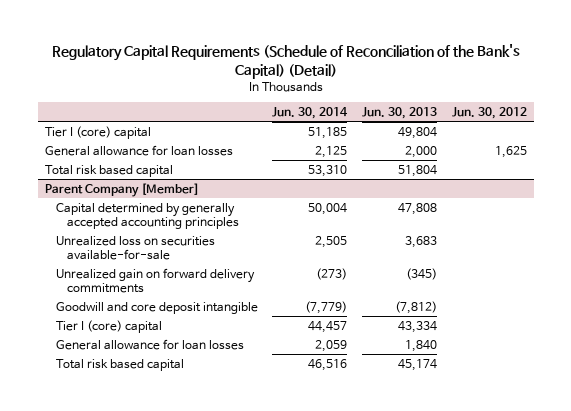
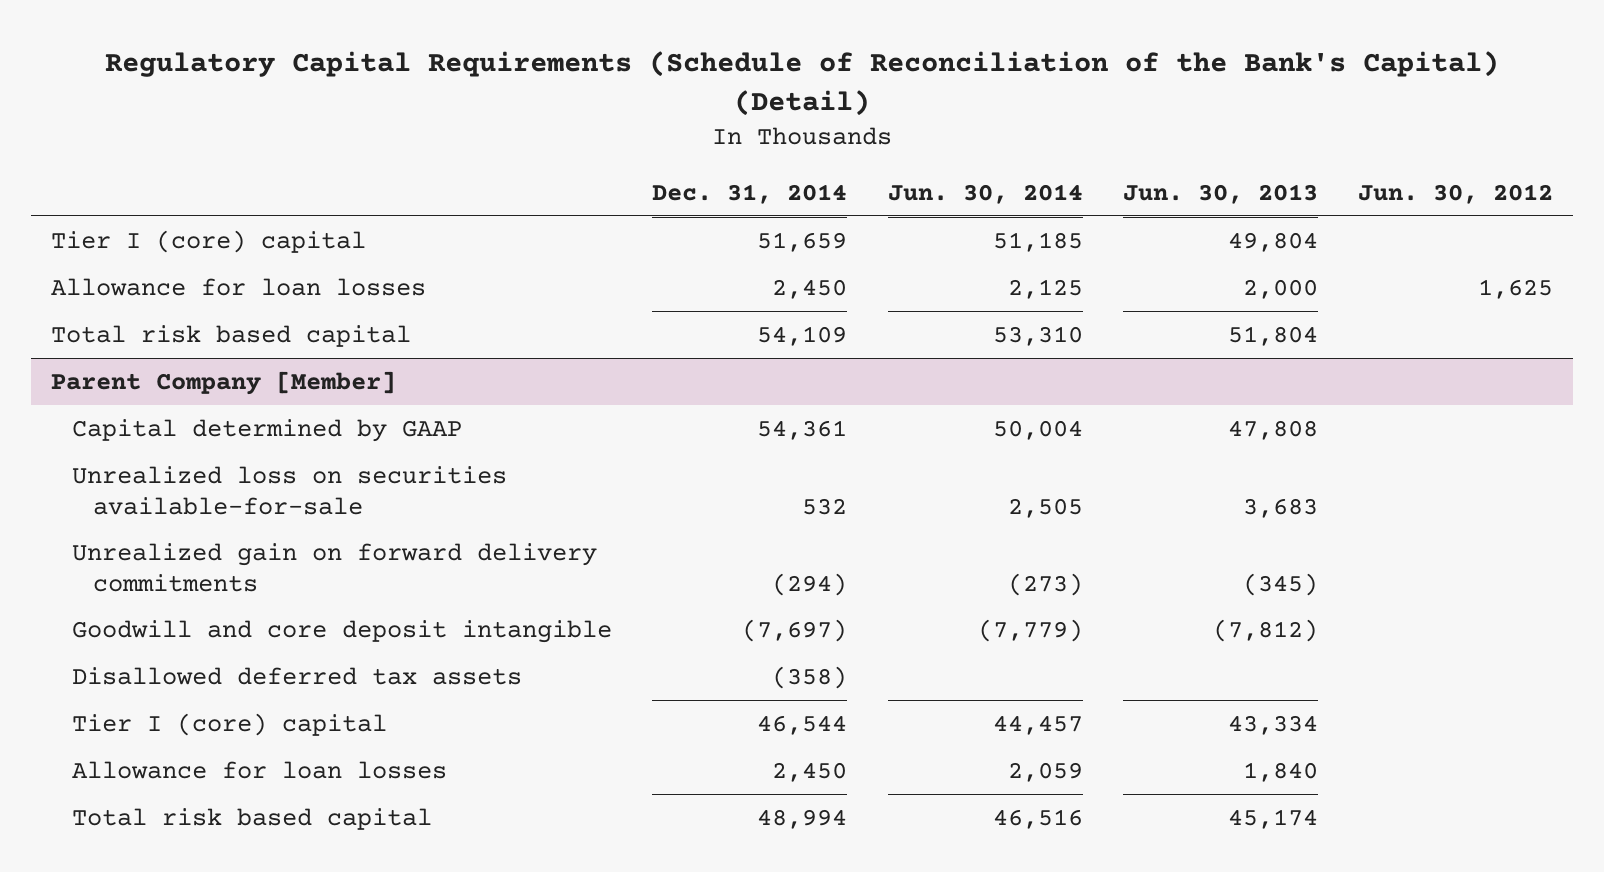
- | Jun. 30, 2014 | Jun. 30, 2013 | Jun. 30, 2012
+ | Dec. 31, 2014 | Jun. 30, 2014 | Jun. 30, 2013 | Jun. 30, 2012
- General allowance for loan losses | 2,125 | 2,000 | 1,625
+ Allowance for loan losses | 2,450 | 2,125 | 2,000 | 1,625
@ Parent Company [Member]
- Capital determined by generally accepted accounting principles | 50,004 | 47,808 |
+ Capital determined by GAAP | 54,361 | 50,004 | 47,808 |
+ Disallowed deferred tax assets | (358) | | |
- General allowance for loan losses | 2,059 | 1,840 |
+ Allowance for loan losses | 2,450 | 2,059 | 1,840 |

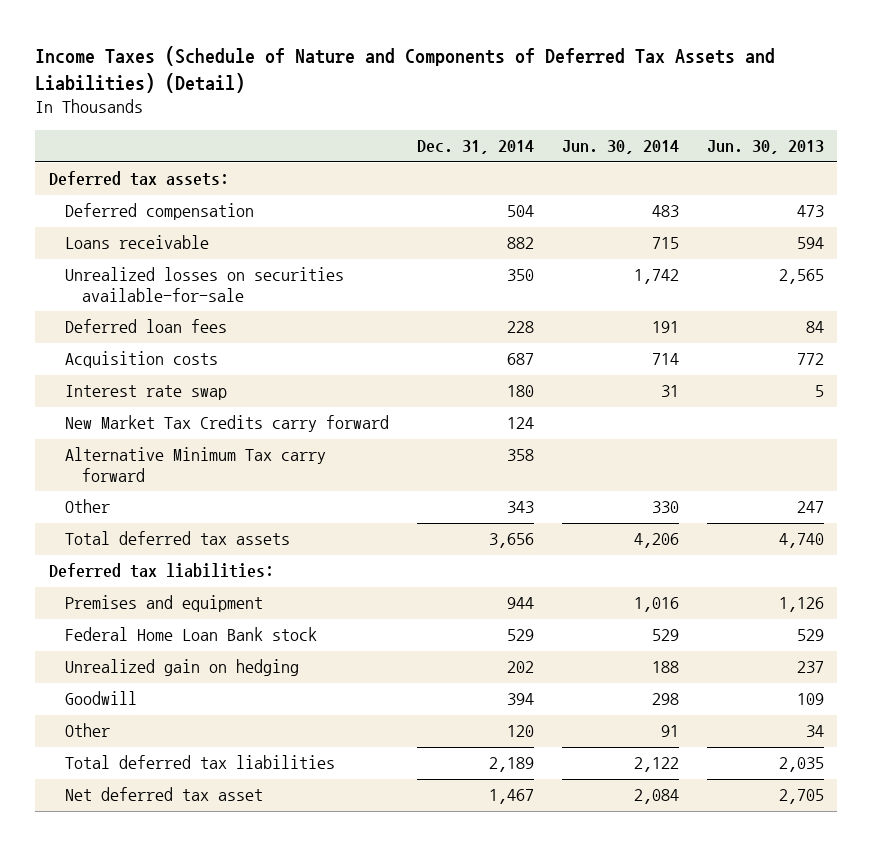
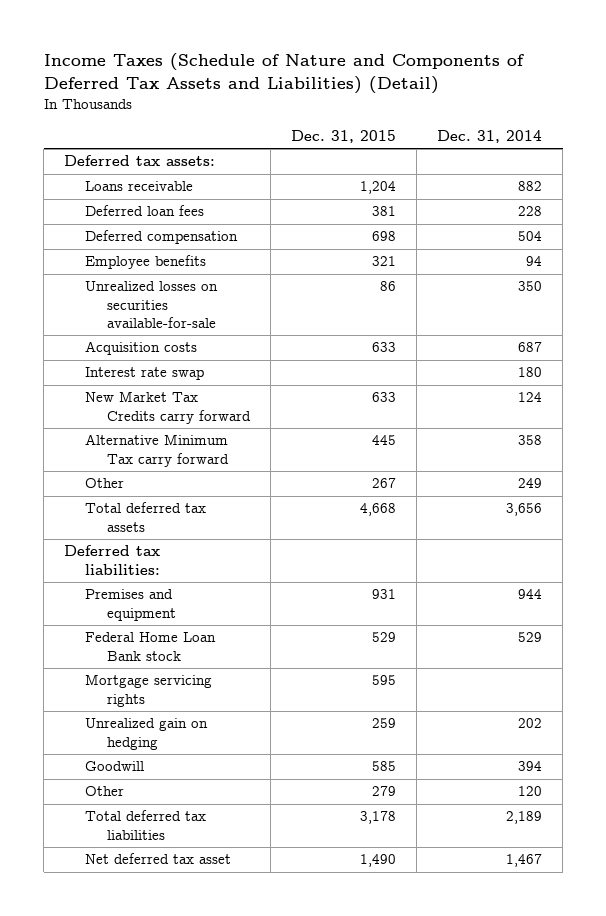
- | Dec. 31, 2014 | Jun. 30, 2014 | Jun. 30, 2013
+ | Dec. 31, 2015 | Dec. 31, 2014
moved down: Deferred compensation | 698 | 504
+ Employee benefits | 321 | 94
moved down: Unrealized losses on securities available-for-sale | 86 | 350
- Other | 343 | 330 | 247
+ Other | 267 | 249
+ Mortgage servicing rights | 595 |

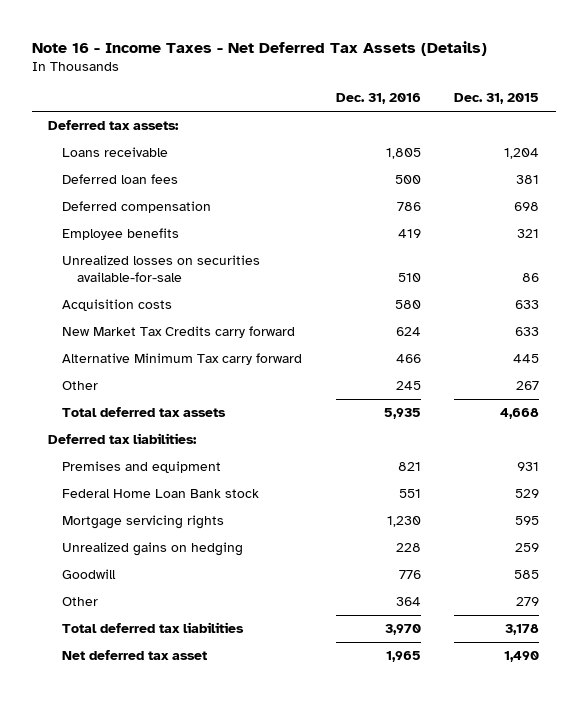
- Income Taxes (Schedule of Nature and Components of Deferred Tax Assets and Liabilities) (Detail)
+ Note 16 - Income Taxes - Net Deferred Tax Assets (Details)
- | Dec. 31, 2015 | Dec. 31, 2014
+ | Dec. 31, 2016 | Dec. 31, 2015
- Interest rate swap | | 180
- Unrealized gain on hedging | 259 | 202
+ Unrealized gains on hedging | 228 | 259

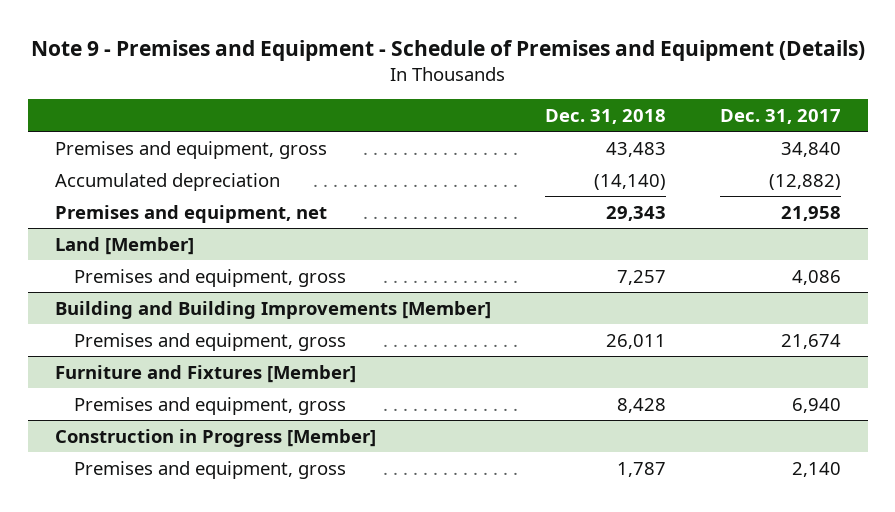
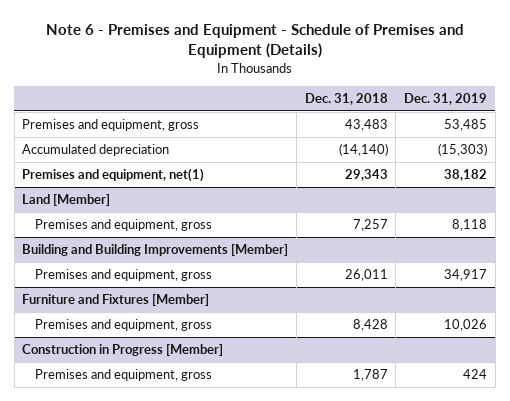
- Note 9 - Premises and Equipment - Schedule of Premises and Equipment (Details)
+ Note 6 - Premises and Equipment - Schedule of Premises and Equipment (Details)
- | Dec. 31, 2018 | Dec. 31, 2017
+ | Dec. 31, 2018 | Dec. 31, 2019
- Premises and equipment, net | 29,343 | 21,958
+ Premises and equipment, net(1) | 29,343 | 38,182

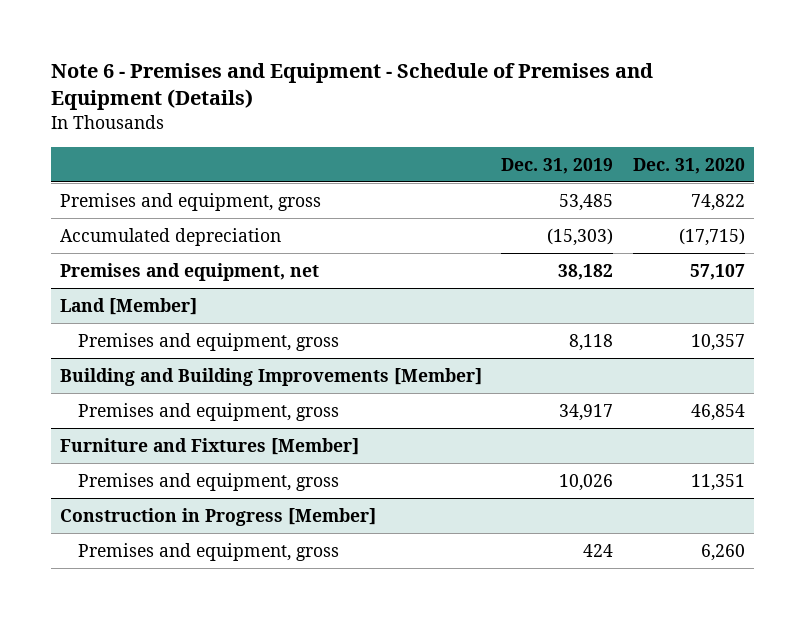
- | Dec. 31, 2018 | Dec. 31, 2019
+ | Dec. 31, 2019 | Dec. 31, 2020
- Premises and equipment, net(1) | 29,343 | 38,182
+ Premises and equipment, net | 38,182 | 57,107

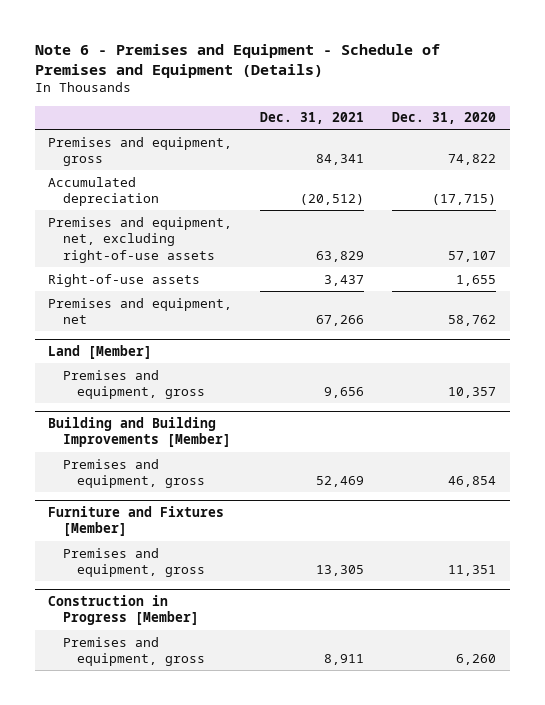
- | Dec. 31, 2019 | Dec. 31, 2020
+ | Dec. 31, 2021 | Dec. 31, 2020
- Premises and equipment, net | 38,182 | 57,107
+ Premises and equipment, net, excluding right-of-use assets | 63,829 | 57,107
+ Right-of-use assets | 3,437 | 1,655
+ Premises and equipment, net | 67,266 | 58,762

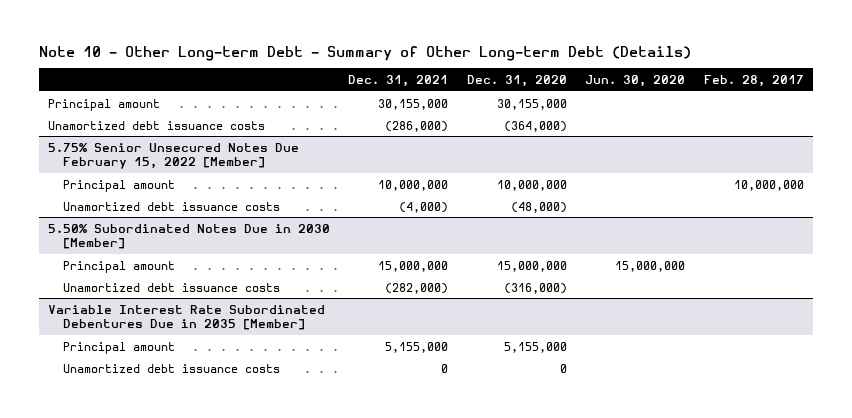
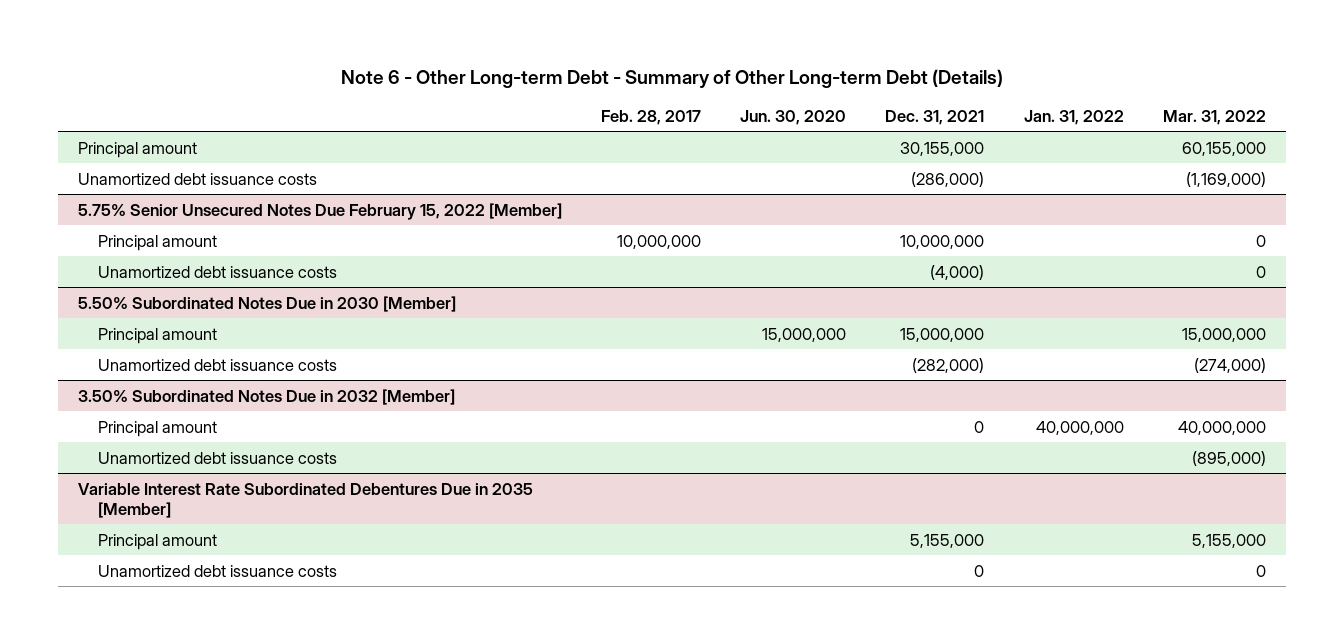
- Note 10 - Other Long-term Debt - Summary of Other Long-term Debt (Details)
+ Note 6 - Other Long-term Debt - Summary of Other Long-term Debt (Details)
- | Dec. 31, 2021 | Dec. 31, 2020 | Jun. 30, 2020 | Feb. 28, 2017
+ | Feb. 28, 2017 | Jun. 30, 2020 | Dec. 31, 2021 | Jan. 31, 2022 | Mar. 31, 2022
+ 3.50% Subordinated Notes Due in 2032 [Member]
+ Principal amount | | | 0 | 40,000,000 | 40,000,000
+ Unamortized debt issuance costs | | | | | (895,000)

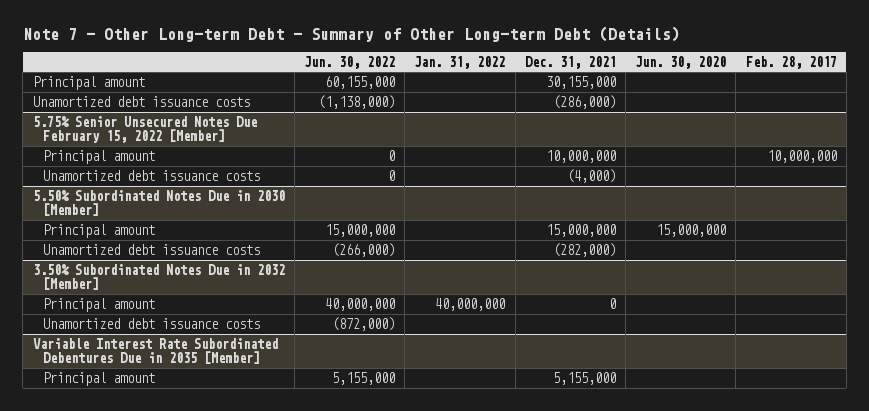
- Note 6 - Other Long-term Debt - Summary of Other Long-term Debt (Details)
+ Note 7 - Other Long-term Debt - Summary of Other Long-term Debt (Details)
- | Feb. 28, 2017 | Jun. 30, 2020 | Dec. 31, 2021 | Jan. 31, 2022 | Mar. 31, 2022
+ | Jun. 30, 2022 | Jan. 31, 2022 | Dec. 31, 2021 | Jun. 30, 2020 | Feb. 28, 2017
@ Variable Interest Rate Subordinated Debentures Due in 2035 [Member]
- Unamortized debt issuance costs | | | 0 | | 0

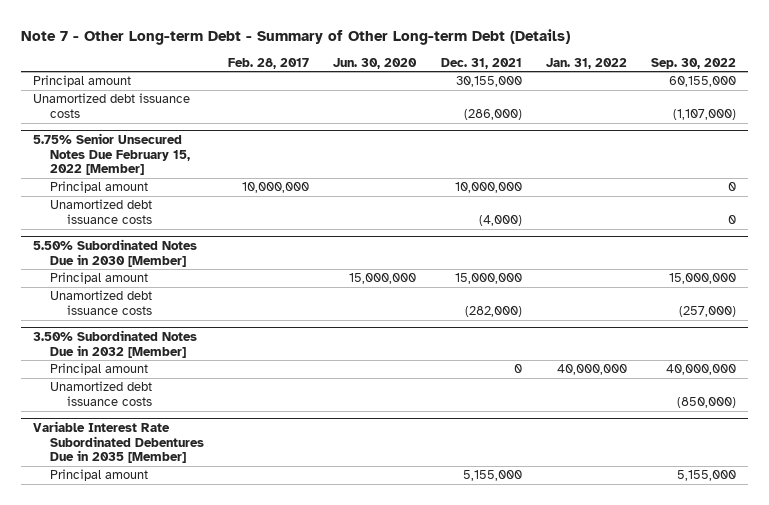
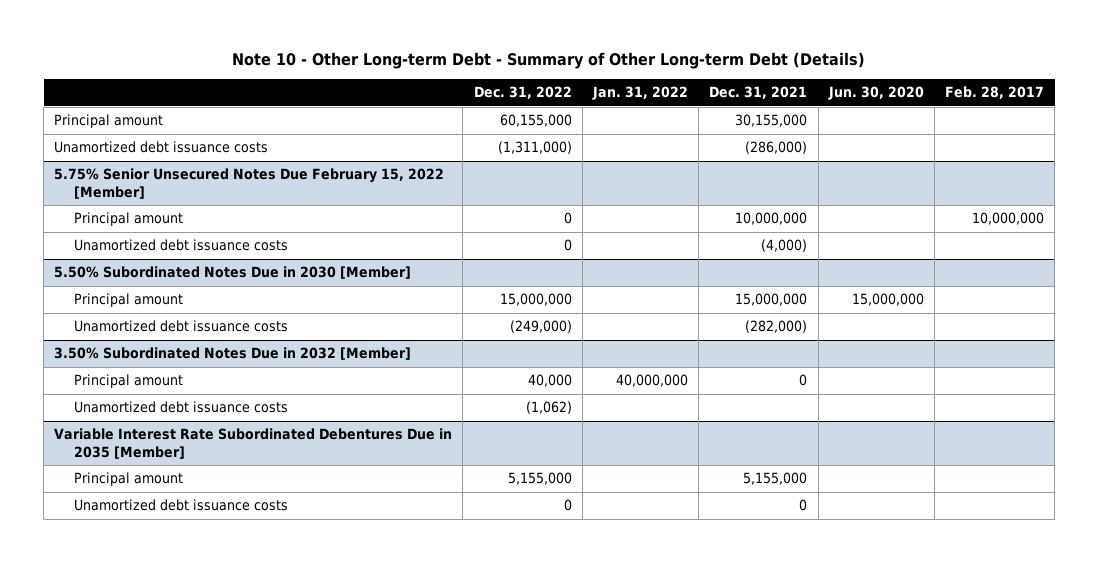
- Note 7 - Other Long-term Debt - Summary of Other Long-term Debt (Details)
+ Note 10 - Other Long-term Debt - Summary of Other Long-term Debt (Details)
- | Feb. 28, 2017 | Jun. 30, 2020 | Dec. 31, 2021 | Jan. 31, 2022 | Sep. 30, 2022
+ | Dec. 31, 2022 | Jan. 31, 2022 | Dec. 31, 2021 | Jun. 30, 2020 | Feb. 28, 2017
@ Variable Interest Rate Subordinated Debentures Due in 2035 [Member]
+ Unamortized debt issuance costs | 0 | | 0 | |

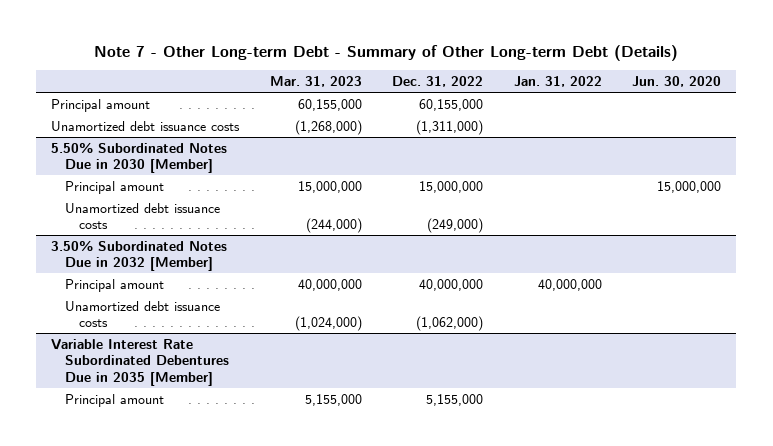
- Note 10 - Other Long-term Debt - Summary of Other Long-term Debt (Details)
+ Note 7 - Other Long-term Debt - Summary of Other Long-term Debt (Details)
- | Dec. 31, 2022 | Jan. 31, 2022 | Dec. 31, 2021 | Jun. 30, 2020 | Feb. 28, 2017
+ | Mar. 31, 2023 | Dec. 31, 2022 | Jan. 31, 2022 | Jun. 30, 2020
- 5.75% Senior Unsecured Notes Due February 15, 2022 [Member]
- Principal amount | 0 | | 10,000,000 | | 10,000,000
- Unamortized debt issuance costs | 0 | | (4,000) | |
@ 3.50% Subordinated Notes Due in 2032 [Member]
- Principal amount | 40,000 | 40,000,000 | 0 | |
- Unamortized debt issuance costs | (1,062) | | | |
+ Principal amount | 40,000,000 | 40,000,000 | 40,000,000 |
+ Unamortized debt issuance costs | (1,024,000) | (1,062,000) | |
@ Variable Interest Rate Subordinated Debentures Due in 2035 [Member]
- Unamortized debt issuance costs | 0 | | 0 | |

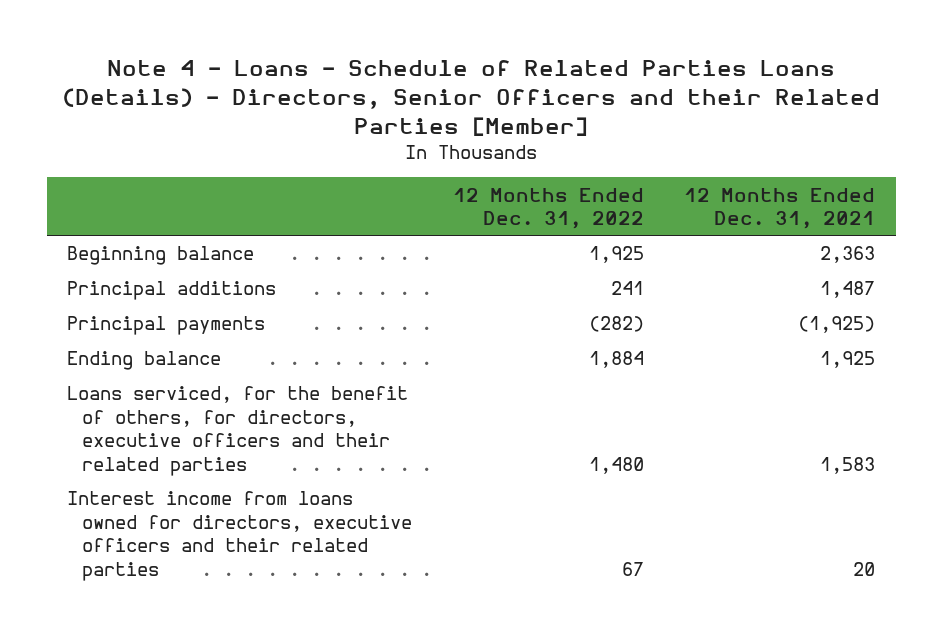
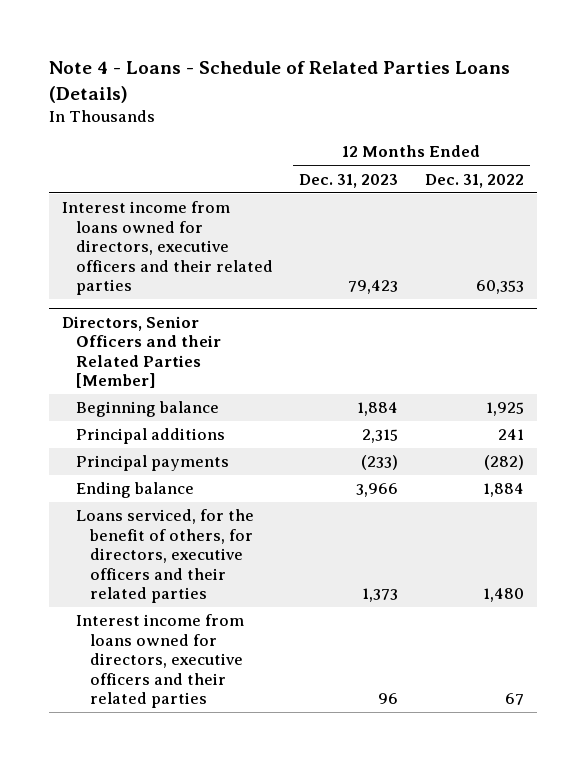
- Note 4 - Loans - Schedule of Related Parties Loans (Details) - Directors, Senior Officers and their Related Parties [Member]
+ Note 4 - Loans - Schedule of Related Parties Loans (Details)
- | 12 Months Ended Dec. 31, 2022 | 12 Months Ended Dec. 31, 2021
+ | 12 Months Ended Dec. 31, 2023 | 12 Months Ended Dec. 31, 2022
+ Interest income from loans owned for directors, executive officers and their related parties | 79,423 | 60,353
+ Directors, Senior Officers and their Related Parties [Member]

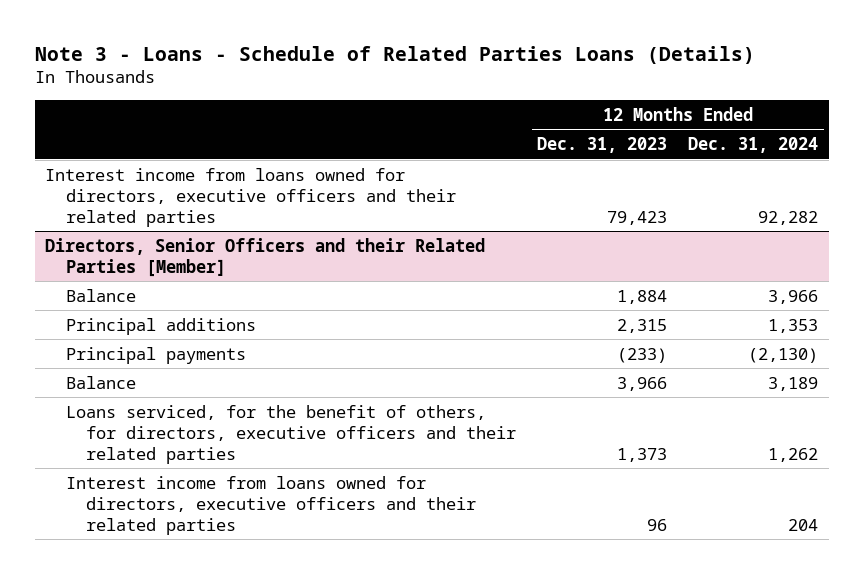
- Note 4 - Loans - Schedule of Related Parties Loans (Details)
+ Note 3 - Loans - Schedule of Related Parties Loans (Details)
- | 12 Months Ended Dec. 31, 2023 | 12 Months Ended Dec. 31, 2022
+ | 12 Months Ended Dec. 31, 2023 | 12 Months Ended Dec. 31, 2024
@ Directors, Senior Officers and their Related Parties [Member]
- Beginning balance | 1,884 | 1,925
+ Balance | 1,884 | 3,966
- Ending balance | 3,966 | 1,884
+ Balance | 3,966 | 3,189

